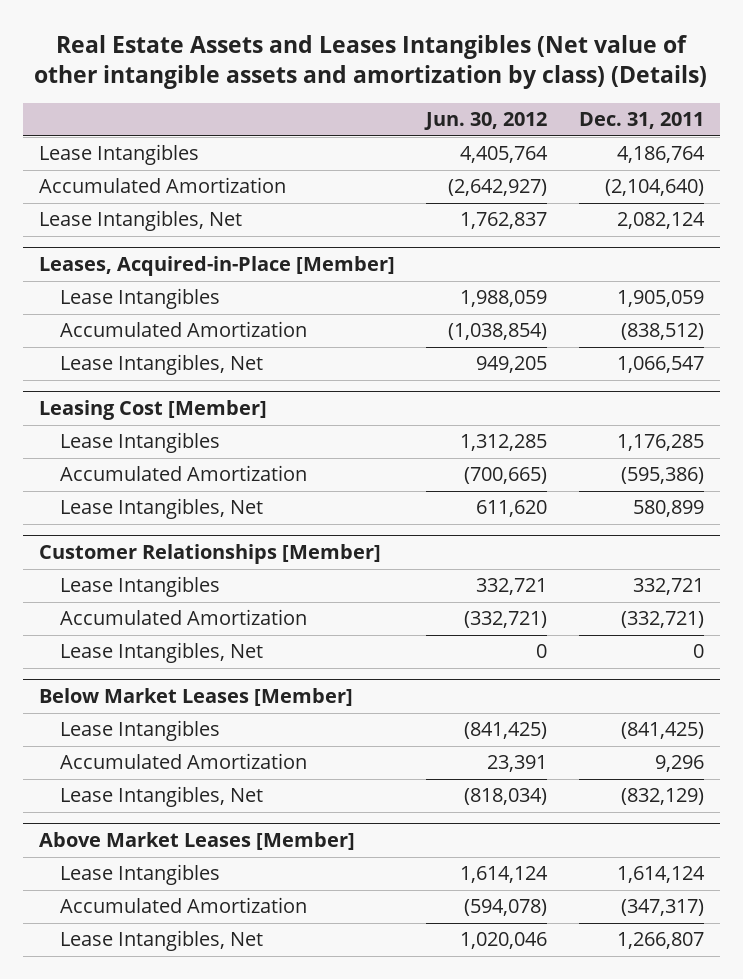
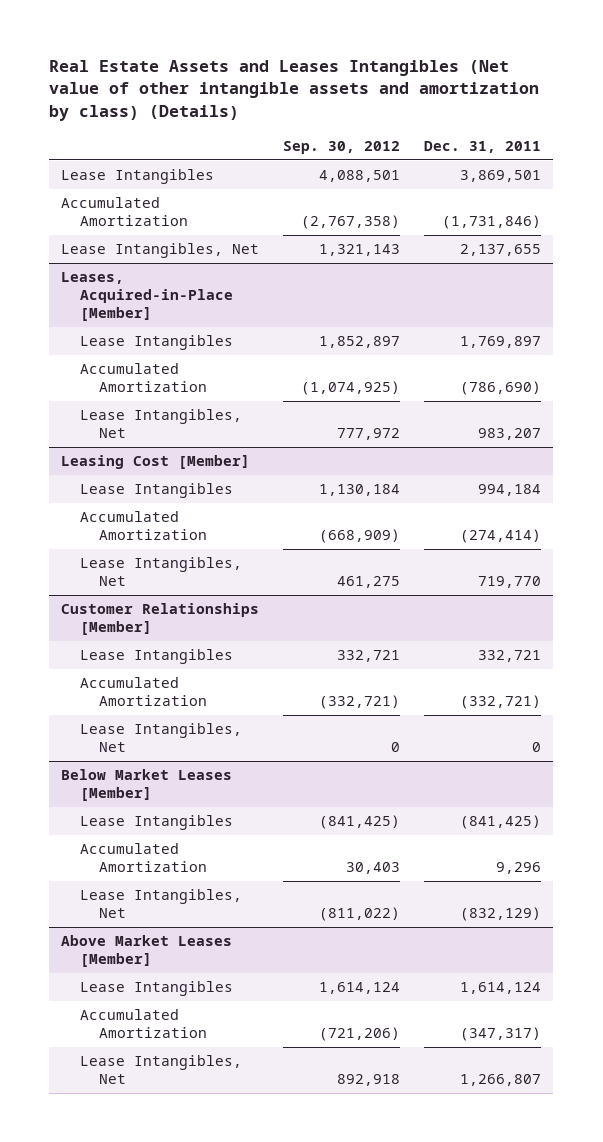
- | Jun. 30, 2012 | Dec. 31, 2011
+ | Sep. 30, 2012 | Dec. 31, 2011
- Lease Intangibles | 4,405,764 | 4,186,764
- Accumulated Amortization | (2,642,927) | (2,104,640)
- Lease Intangibles, Net | 1,762,837 | 2,082,124
+ Lease Intangibles | 4,088,501 | 3,869,501
+ Accumulated Amortization | (2,767,358) | (1,731,846)
+ Lease Intangibles, Net | 1,321,143 | 2,137,655
@ Leases, Acquired-in-Place [Member]
- Lease Intangibles | 1,988,059 | 1,905,059
- Accumulated Amortization | (1,038,854) | (838,512)
- Lease Intangibles, Net | 949,205 | 1,066,547
+ Lease Intangibles | 1,852,897 | 1,769,897
+ Accumulated Amortization | (1,074,925) | (786,690)
+ Lease Intangibles, Net | 777,972 | 983,207
@ Leasing Cost [Member]
- Lease Intangibles | 1,312,285 | 1,176,285
- Accumulated Amortization | (700,665) | (595,386)
- Lease Intangibles, Net | 611,620 | 580,899
+ Lease Intangibles | 1,130,184 | 994,184
+ Accumulated Amortization | (668,909) | (274,414)
+ Lease Intangibles, Net | 461,275 | 719,770

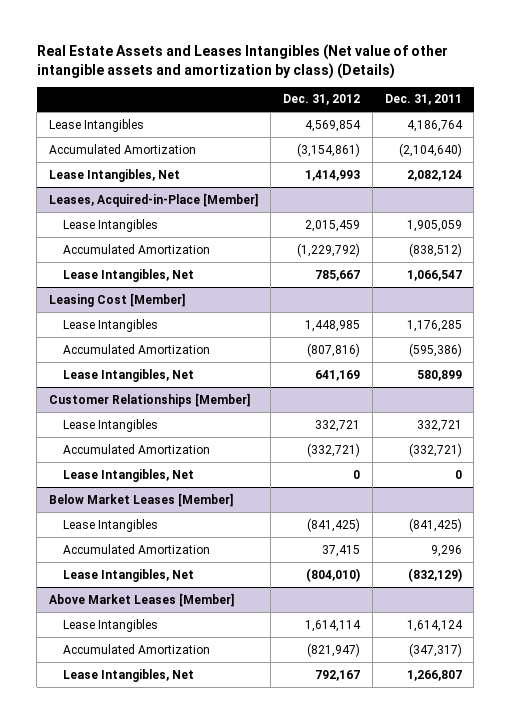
- | Sep. 30, 2012 | Dec. 31, 2011
+ | Dec. 31, 2012 | Dec. 31, 2011
- Lease Intangibles | 4,088,501 | 3,869,501
- Accumulated Amortization | (2,767,358) | (1,731,846)
- Lease Intangibles, Net | 1,321,143 | 2,137,655
+ Lease Intangibles | 4,569,854 | 4,186,764
+ Accumulated Amortization | (3,154,861) | (2,104,640)
+ Lease Intangibles, Net | 1,414,993 | 2,082,124
@ Leases, Acquired-in-Place [Member]
- Lease Intangibles | 1,852,897 | 1,769,897
- Accumulated Amortization | (1,074,925) | (786,690)
- Lease Intangibles, Net | 777,972 | 983,207
+ Lease Intangibles | 2,015,459 | 1,905,059
+ Accumulated Amortization | (1,229,792) | (838,512)
+ Lease Intangibles, Net | 785,667 | 1,066,547
@ Leasing Cost [Member]
- Lease Intangibles | 1,130,184 | 994,184
- Accumulated Amortization | (668,909) | (274,414)
- Lease Intangibles, Net | 461,275 | 719,770
+ Lease Intangibles | 1,448,985 | 1,176,285
+ Accumulated Amortization | (807,816) | (595,386)
+ Lease Intangibles, Net | 641,169 | 580,899

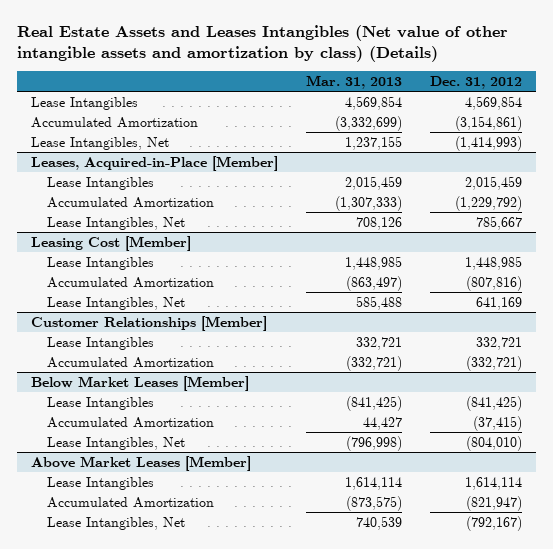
- | Dec. 31, 2012 | Dec. 31, 2011
+ | Mar. 31, 2013 | Dec. 31, 2012
- Lease Intangibles, Net | 1,414,993 | 2,082,124
+ Lease Intangibles, Net | 1,237,155 | (1,414,993)
@ Customer Relationships [Member]
- Lease Intangibles, Net | 0 | 0
@ Below Market Leases [Member]
- Accumulated Amortization | 37,415 | 9,296
+ Accumulated Amortization | 44,427 | (37,415)
@ Above Market Leases [Member]
- Lease Intangibles, Net | 792,167 | 1,266,807
+ Lease Intangibles, Net | 740,539 | (792,167)

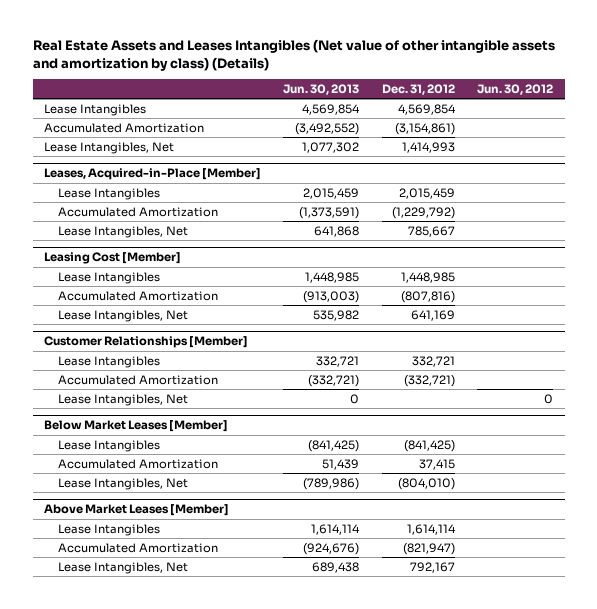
- | Mar. 31, 2013 | Dec. 31, 2012
+ | Jun. 30, 2013 | Dec. 31, 2012 | Jun. 30, 2012
- Lease Intangibles, Net | 1,237,155 | (1,414,993)
+ Lease Intangibles, Net | 1,077,302 | 1,414,993 |
@ Customer Relationships [Member]
+ Lease Intangibles, Net | 0 | | 0
@ Below Market Leases [Member]
- Accumulated Amortization | 44,427 | (37,415)
+ Accumulated Amortization | 51,439 | 37,415 |
@ Above Market Leases [Member]
- Lease Intangibles, Net | 740,539 | (792,167)
+ Lease Intangibles, Net | 689,438 | 792,167 |

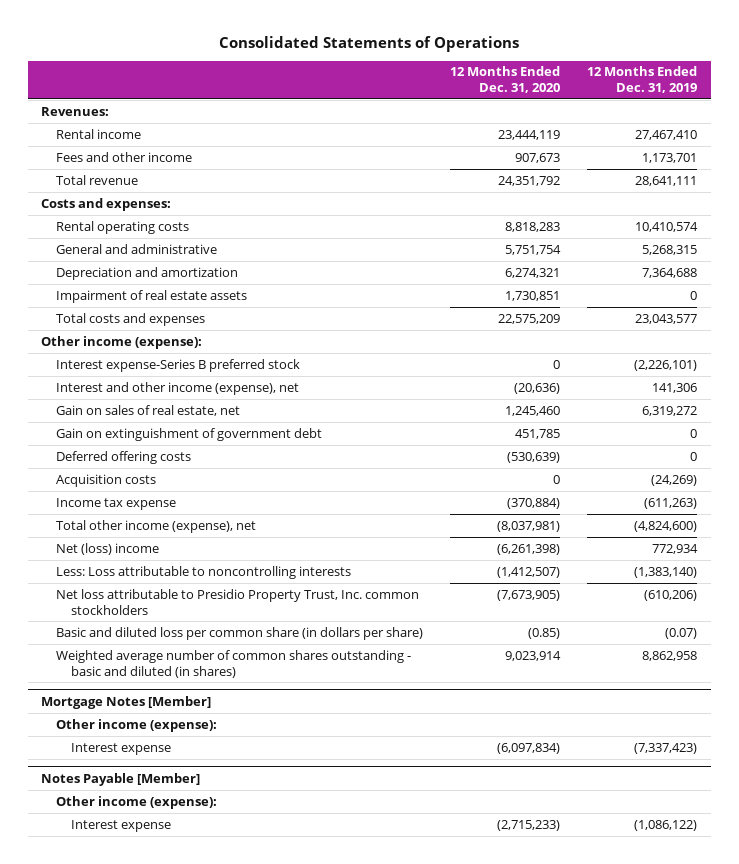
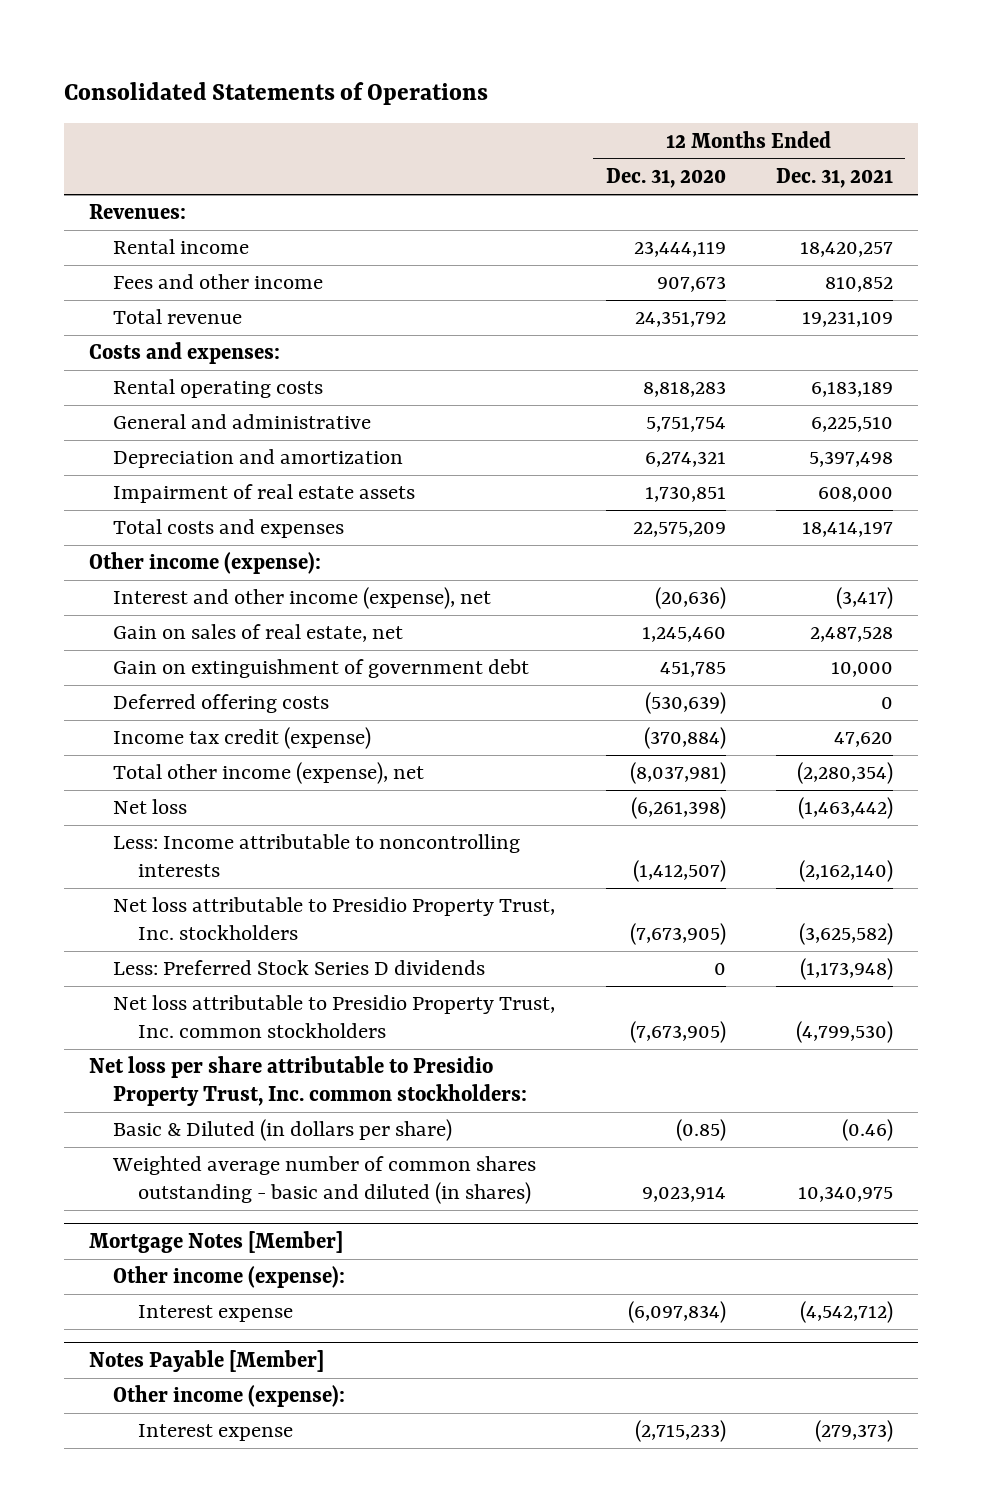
- | 12 Months Ended Dec. 31, 2020 | 12 Months Ended Dec. 31, 2019
+ | 12 Months Ended Dec. 31, 2020 | 12 Months Ended Dec. 31, 2021
- Interest expense-Series B preferred stock | 0 | (2,226,101)
- Acquisition costs | 0 | (24,269)
- Income tax expense | (370,884) | (611,263)
+ Income tax credit (expense) | (370,884) | 47,620
- Net (loss) income | (6,261,398) | 772,934
- Less: Loss attributable to noncontrolling interests | (1,412,507) | (1,383,140)
+ Net loss | (6,261,398) | (1,463,442)
+ Less: Income attributable to noncontrolling interests | (1,412,507) | (2,162,140)
+ Net loss attributable to Presidio Property Trust, Inc. stockholders | (7,673,905) | (3,625,582)
+ Less: Preferred Stock Series D dividends | 0 | (1,173,948)
- Basic and diluted loss per common share (in dollars per share) | (0.85) | (0.07)
+ Net loss per share attributable to Presidio Property Trust, Inc. common stockholders:
+ Basic & Diluted (in dollars per share) | (0.85) | (0.46)

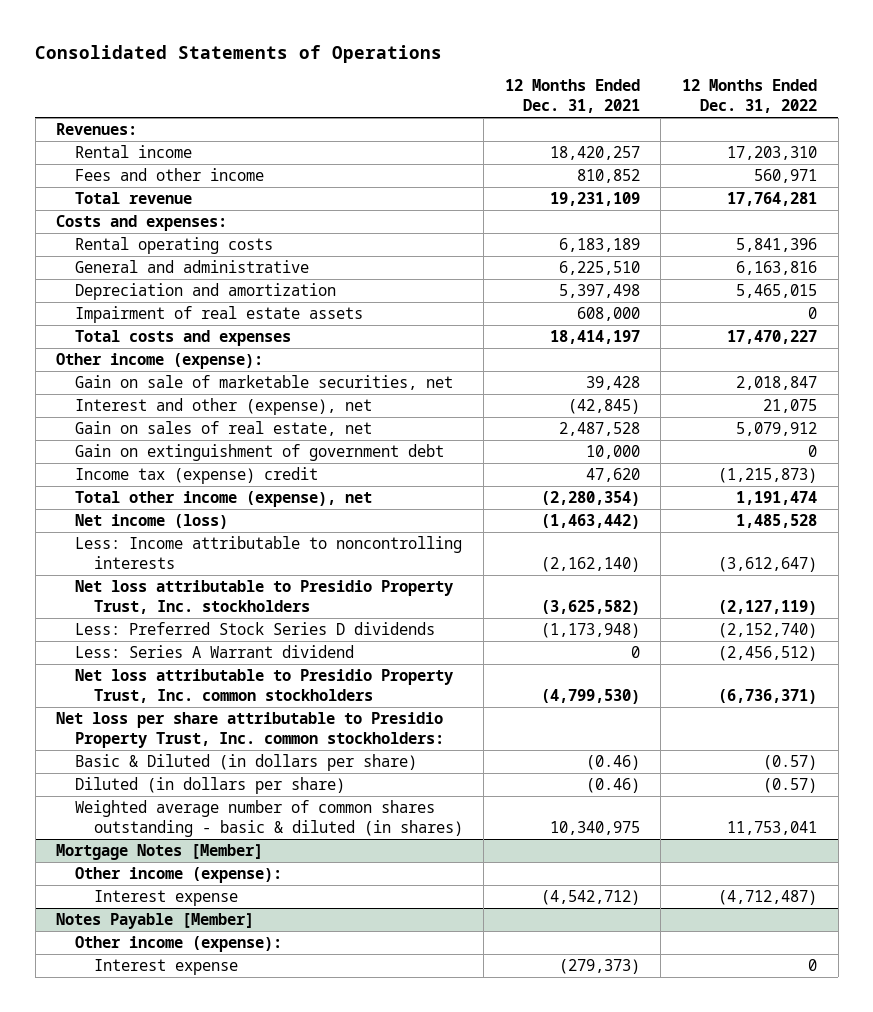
- | 12 Months Ended Dec. 31, 2020 | 12 Months Ended Dec. 31, 2021
+ | 12 Months Ended Dec. 31, 2021 | 12 Months Ended Dec. 31, 2022
- Interest and other income (expense), net | (20,636) | (3,417)
+ Gain on sale of marketable securities, net | 39,428 | 2,018,847
+ Interest and other (expense), net | (42,845) | 21,075
- Deferred offering costs | (530,639) | 0
- Income tax credit (expense) | (370,884) | 47,620
+ Income tax (expense) credit | 47,620 | (1,215,873)
- Net loss | (6,261,398) | (1,463,442)
+ Net income (loss) | (1,463,442) | 1,485,528
+ Less: Series A Warrant dividend | 0 | (2,456,512)
- Weighted average number of common shares outstanding - basic and diluted (in shares) | 9,023,914 | 10,340,975
+ Diluted (in dollars per share) | (0.46) | (0.57)
+ Weighted average number of common shares outstanding - basic & diluted (in shares) | 10,340,975 | 11,753,041

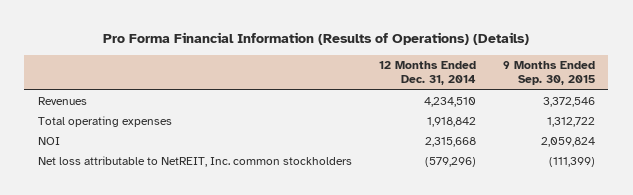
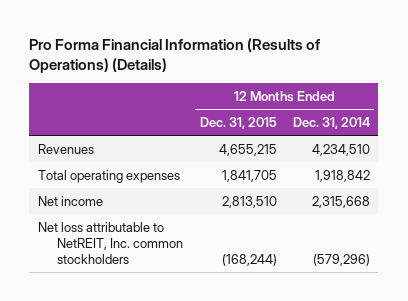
- | 12 Months Ended Dec. 31, 2014 | 9 Months Ended Sep. 30, 2015
+ | 12 Months Ended Dec. 31, 2015 | 12 Months Ended Dec. 31, 2014
- NOI | 2,315,668 | 2,059,824
+ Net income | 2,813,510 | 2,315,668

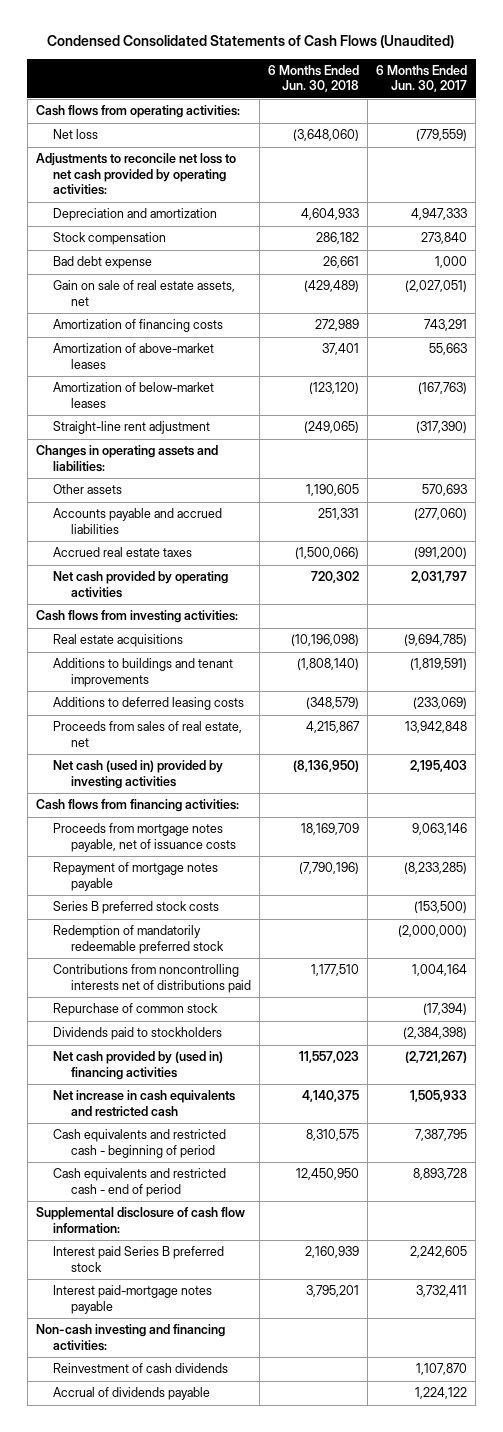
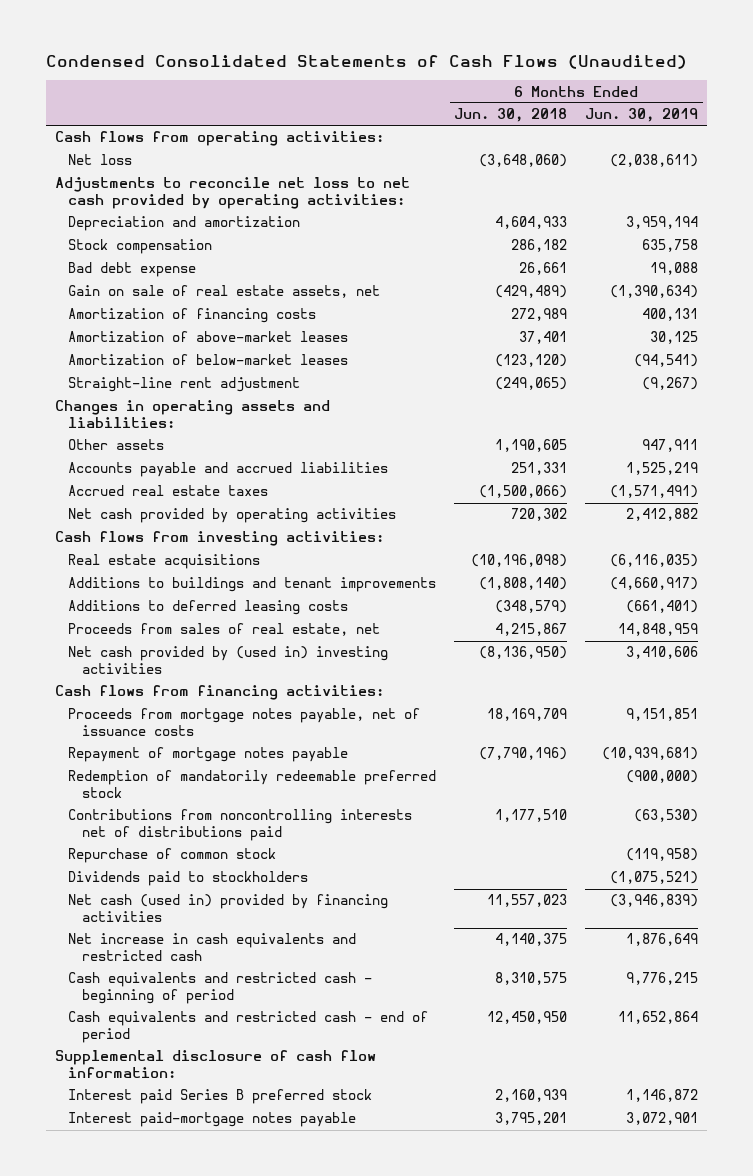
- | 6 Months Ended Jun. 30, 2018 | 6 Months Ended Jun. 30, 2017
+ | 6 Months Ended Jun. 30, 2018 | 6 Months Ended Jun. 30, 2019
- Net cash (used in) provided by investing activities | (8,136,950) | 2,195,403
+ Net cash provided by (used in) investing activities | (8,136,950) | 3,410,606
- Series B preferred stock costs | | (153,500)
- Net cash provided by (used in) financing activities | 11,557,023 | (2,721,267)
+ Net cash (used in) provided by financing activities | 11,557,023 | (3,946,839)
- Non-cash investing and financing activities:
- Reinvestment of cash dividends | | 1,107,870
- Accrual of dividends payable | | 1,224,122

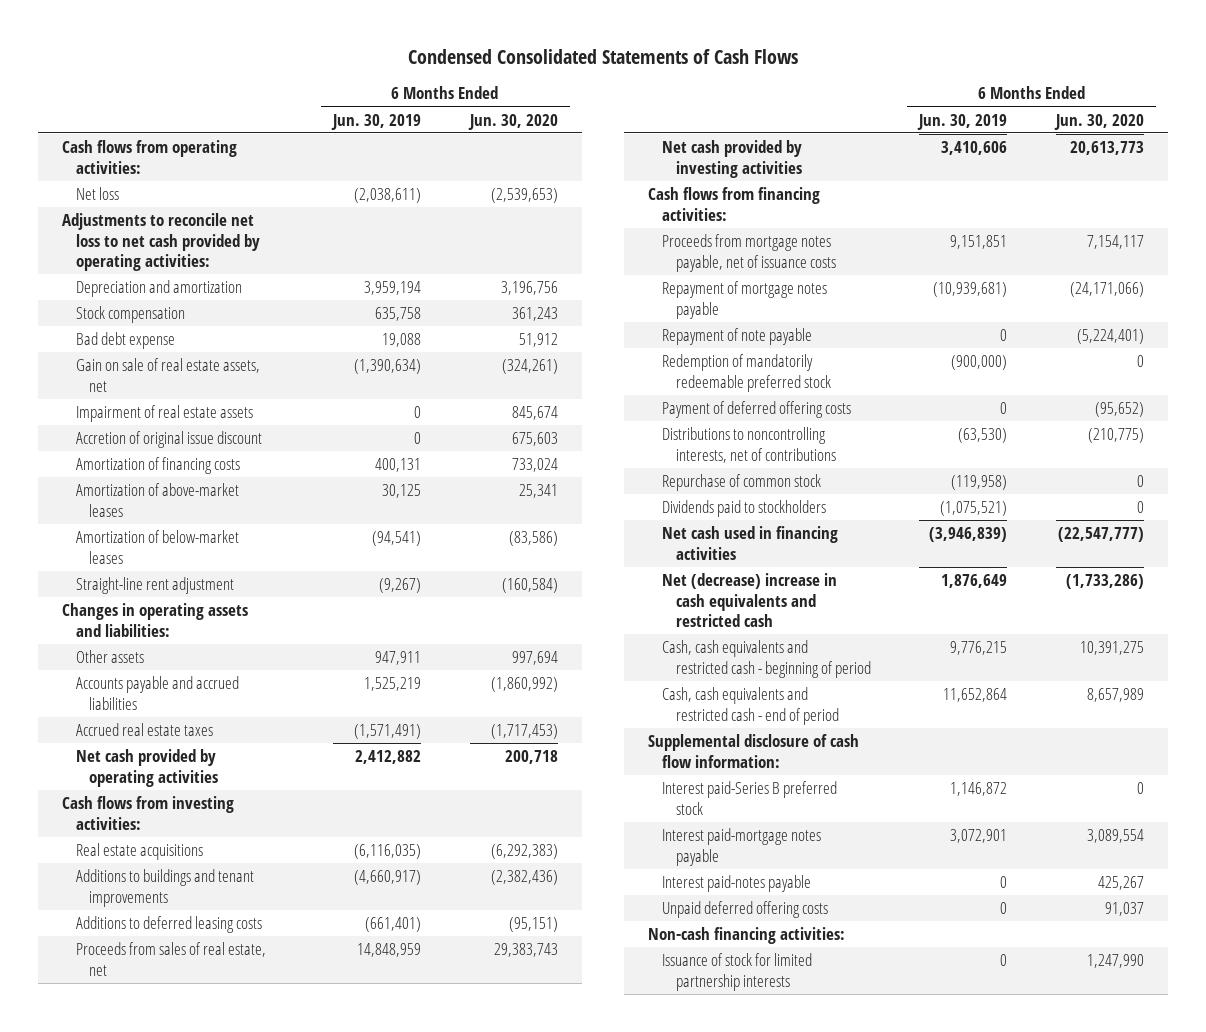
- Condensed Consolidated Statements of Cash Flows (Unaudited)
+ Condensed Consolidated Statements of Cash Flows
- | 6 Months Ended Jun. 30, 2018 | 6 Months Ended Jun. 30, 2019
+ | 6 Months Ended Jun. 30, 2019 | 6 Months Ended Jun. 30, 2020
+ Impairment of real estate assets | 0 | 845,674
+ Accretion of original issue discount | 0 | 675,603
- Net cash provided by (used in) investing activities | (8,136,950) | 3,410,606
+ Net cash provided by investing activities | 3,410,606 | 20,613,773
+ Repayment of note payable | 0 | (5,224,401)
- Contributions from noncontrolling interests net of distributions paid | 1,177,510 | (63,530)
+ Payment of deferred offering costs | 0 | (95,652)
+ Distributions to noncontrolling interests, net of contributions | (63,530) | (210,775)
- Net cash (used in) provided by financing activities | 11,557,023 | (3,946,839)
- Net increase in cash equivalents and restricted cash | 4,140,375 | 1,876,649
- Cash equivalents and restricted cash - beginning of period | 8,310,575 | 9,776,215
- Cash equivalents and restricted cash - end of period | 12,450,950 | 11,652,864
+ Net cash used in financing activities | (3,946,839) | (22,547,777)
+ Net (decrease) increase in cash equivalents and restricted cash | 1,876,649 | (1,733,286)
+ Cash, cash equivalents and restricted cash - beginning of period | 9,776,215 | 10,391,275
+ Cash, cash equivalents and restricted cash - end of period | 11,652,864 | 8,657,989
- Interest paid Series B preferred stock | 2,160,939 | 1,146,872
+ Interest paid-Series B preferred stock | 1,146,872 | 0
+ Interest paid-notes payable | 0 | 425,267
+ Unpaid deferred offering costs | 0 | 91,037
+ Non-cash financing activities:
+ Issuance of stock for limited partnership interests | 0 | 1,247,990

